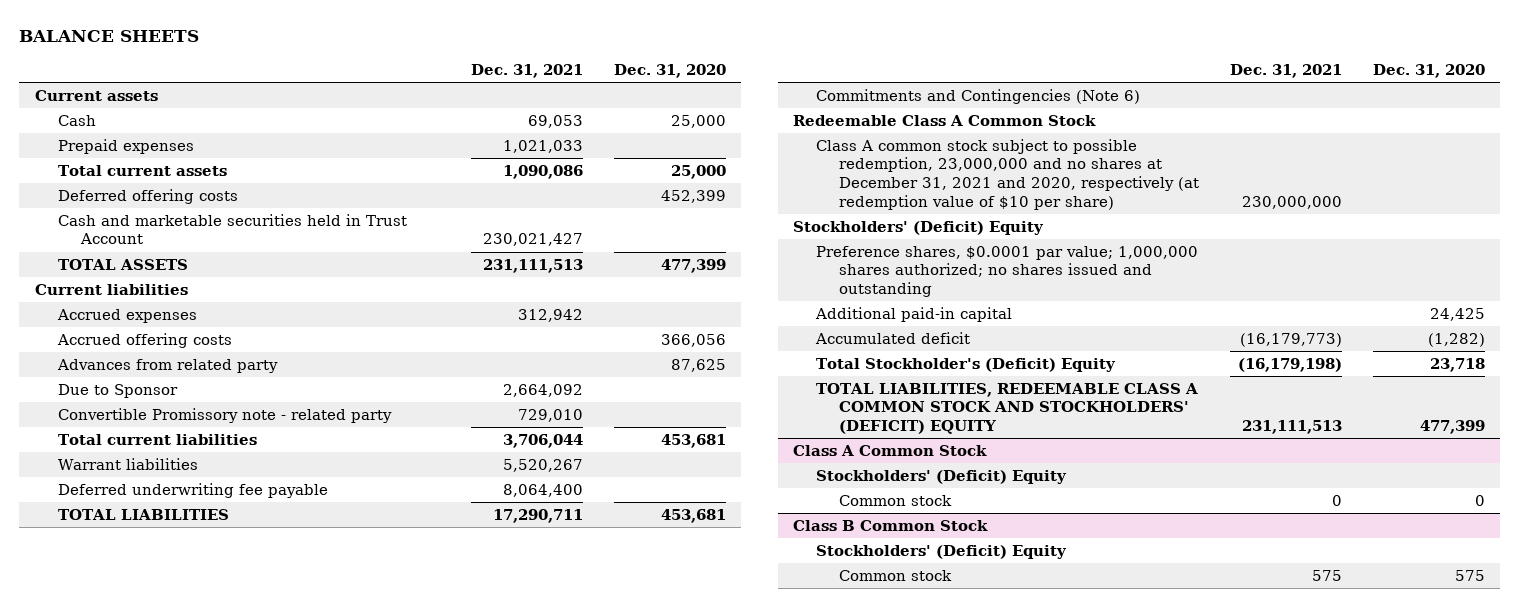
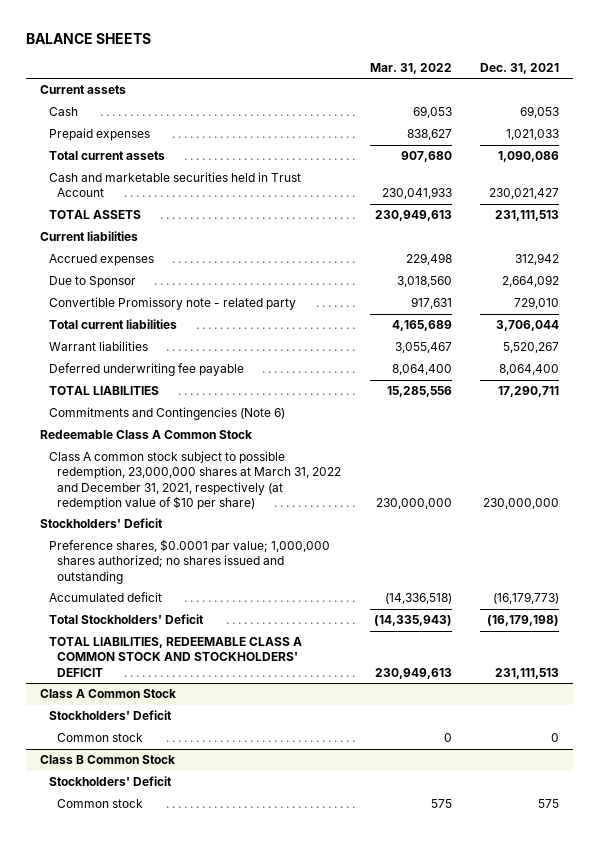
- | Dec. 31, 2021 | Dec. 31, 2020
+ | Mar. 31, 2022 | Dec. 31, 2021
- Deferred offering costs | | 452,399
- Accrued offering costs | | 366,056
- Advances from related party | | 87,625
- Class A common stock subject to possible redemption, 23,000,000 and no shares at December 31, 2021 and 2020, respectively (at redemption value of $10 per share) | 230,000,000 |
- Stockholders' (Deficit) Equity
+ Class A common stock subject to possible redemption, 23,000,000 shares at March 31, 2022 and December 31, 2021, respectively (at redemption value of $10 per share) | 230,000,000 | 230,000,000
+ Stockholders' Deficit
- Additional paid-in capital | | 24,425
- Total Stockholder's (Deficit) Equity | (16,179,198) | 23,718
- TOTAL LIABILITIES, REDEEMABLE CLASS A COMMON STOCK AND STOCKHOLDERS' (DEFICIT) EQUITY | 231,111,513 | 477,399
+ Total Stockholders' Deficit | (14,335,943) | (16,179,198)
+ TOTAL LIABILITIES, REDEEMABLE CLASS A COMMON STOCK AND STOCKHOLDERS' DEFICIT | 230,949,613 | 231,111,513
@ Class A Common Stock
- Stockholders' (Deficit) Equity
+ Stockholders' Deficit
@ Class B Common Stock
- Stockholders' (Deficit) Equity
+ Stockholders' Deficit

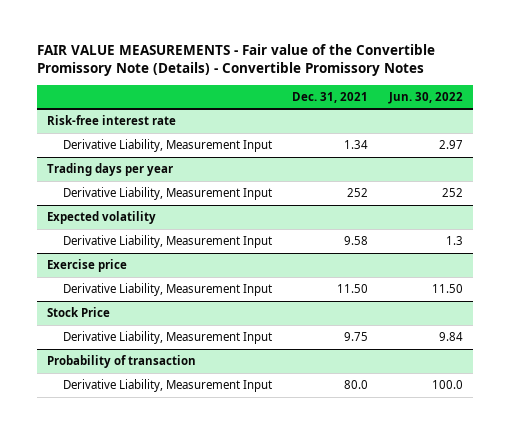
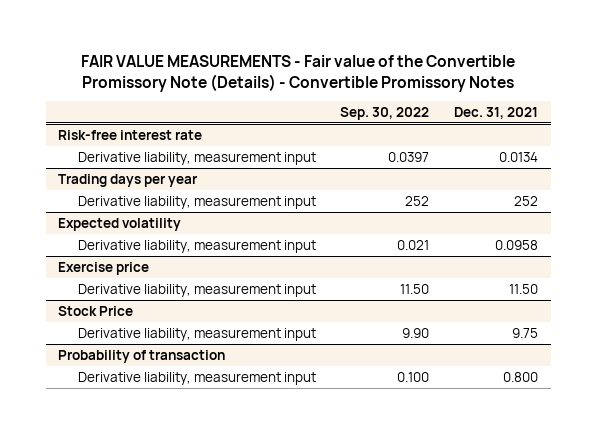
- | Dec. 31, 2021 | Jun. 30, 2022
+ | Sep. 30, 2022 | Dec. 31, 2021
@ Risk-free interest rate
- Derivative Liability, Measurement Input | 1.34 | 2.97
+ Derivative liability, measurement input | 0.0397 | 0.0134
@ Trading days per year
- Derivative Liability, Measurement Input | 252 | 252
+ Derivative liability, measurement input | 252 | 252
@ Expected volatility
- Derivative Liability, Measurement Input | 9.58 | 1.3
+ Derivative liability, measurement input | 0.021 | 0.0958
@ Exercise price
- Derivative Liability, Measurement Input | 11.50 | 11.50
+ Derivative liability, measurement input | 11.50 | 11.50
@ Stock Price
- Derivative Liability, Measurement Input | 9.75 | 9.84
+ Derivative liability, measurement input | 9.90 | 9.75
@ Probability of transaction
- Derivative Liability, Measurement Input | 80.0 | 100.0
+ Derivative liability, measurement input | 0.100 | 0.800

